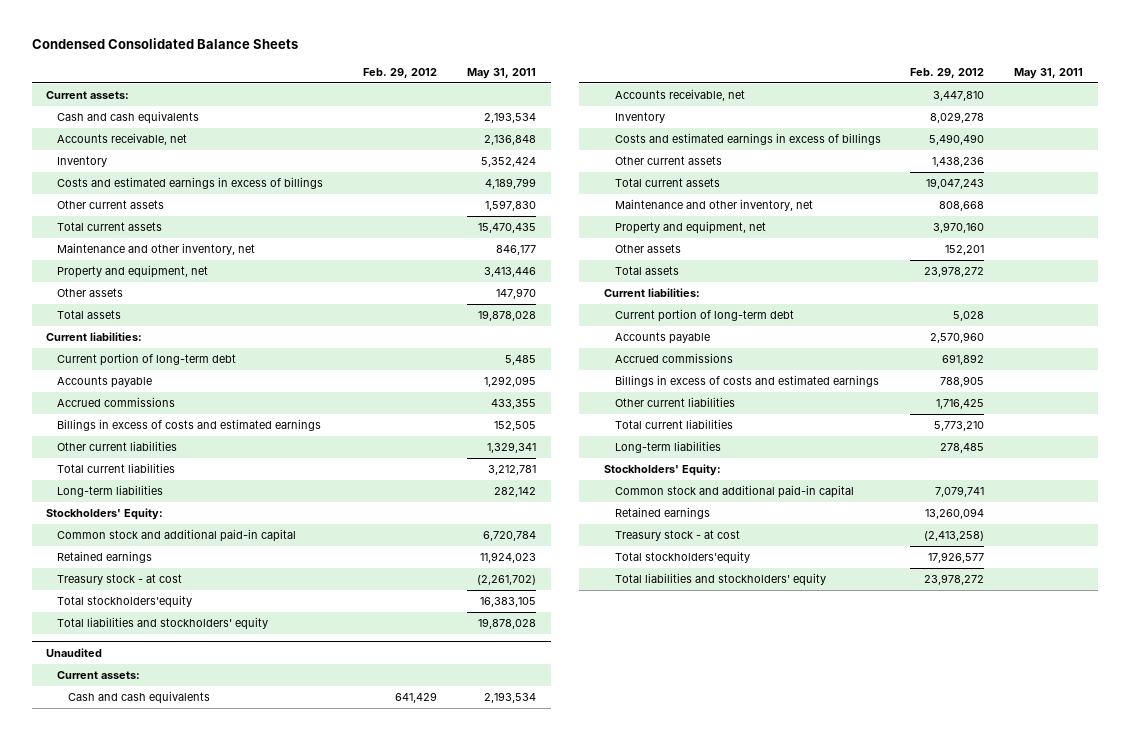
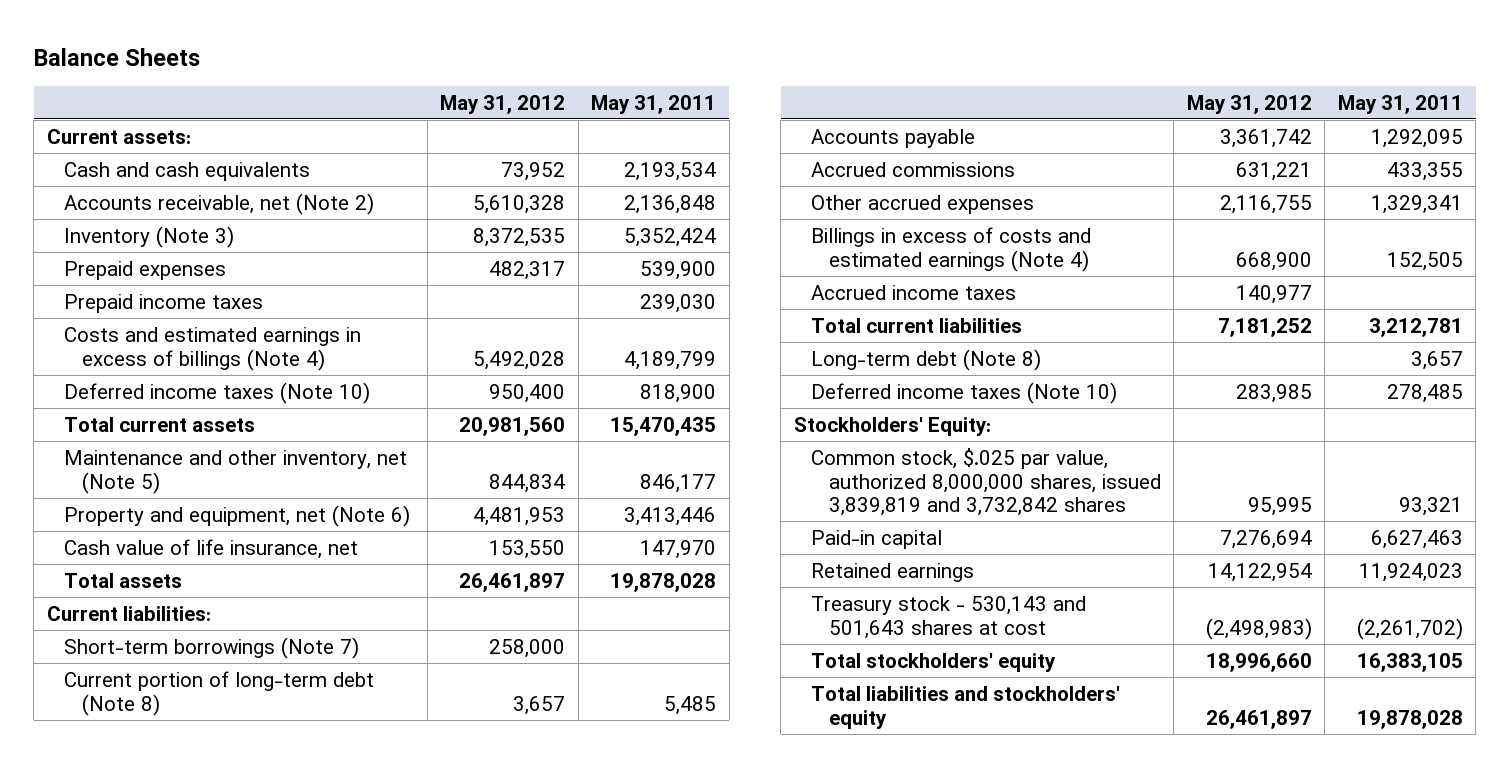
- Condensed Consolidated Balance Sheets
+ Balance Sheets
- | Feb. 29, 2012 | May 31, 2011
+ | May 31, 2012 | May 31, 2011
- Accounts receivable, net | | 2,136,848
- Inventory | | 5,352,424
- Costs and estimated earnings in excess of billings | | 4,189,799
- Other current assets | | 1,597,830
+ Accounts receivable, net (Note 2) | 5,610,328 | 2,136,848
+ Inventory (Note 3) | 8,372,535 | 5,352,424
+ Prepaid expenses | 482,317 | 539,900
+ Prepaid income taxes | | 239,030
+ Costs and estimated earnings in excess of billings (Note 4) | 5,492,028 | 4,189,799
+ Deferred income taxes (Note 10) | 950,400 | 818,900
- Maintenance and other inventory, net | | 846,177
- Property and equipment, net | | 3,413,446
- Other assets | | 147,970
+ Maintenance and other inventory, net (Note 5) | 844,834 | 846,177
+ Property and equipment, net (Note 6) | 4,481,953 | 3,413,446
+ Cash value of life insurance, net | 153,550 | 147,970
- Current portion of long-term debt | | 5,485
+ Short-term borrowings (Note 7) | 258,000 |
+ Current portion of long-term debt (Note 8) | 3,657 | 5,485
- Billings in excess of costs and estimated earnings | | 152,505
- Other current liabilities | | 1,329,341
+ Other accrued expenses | 2,116,755 | 1,329,341
+ Billings in excess of costs and estimated earnings (Note 4) | 668,900 | 152,505
+ Accrued income taxes | 140,977 |
- Long-term liabilities | | 282,142
+ Long-term debt (Note 8) | | 3,657
+ Deferred income taxes (Note 10) | 283,985 | 278,485
- Common stock and additional paid-in capital | | 6,720,784
+ Common stock, $.025 par value, authorized 8,000,000 shares, issued 3,839,819 and 3,732,842 shares | 95,995 | 93,321
+ Paid-in capital | 7,276,694 | 6,627,463
- Treasury stock - at cost | | (2,261,702)
- Total stockholders'equity | | 16,383,105
+ Treasury stock - 530,143 and 501,643 shares at cost | (2,498,983) | (2,261,702)
+ Total stockholders' equity | 18,996,660 | 16,383,105
- Unaudited
- Current assets:
- Cash and cash equivalents | 641,429 | 2,193,534
- Accounts receivable, net | 3,447,810 |
- Inventory | 8,029,278 |
- Costs and estimated earnings in excess of billings | 5,490,490 |
- Other current assets | 1,438,236 |
- Total current assets | 19,047,243 |
- Maintenance and other inventory, net | 808,668 |
- Property and equipment, net | 3,970,160 |
- Other assets | 152,201 |
- Total assets | 23,978,272 |
- Current liabilities:
- Current portion of long-term debt | 5,028 |
- Accounts payable | 2,570,960 |
- Accrued commissions | 691,892 |
- Billings in excess of costs and estimated earnings | 788,905 |
- Other current liabilities | 1,716,425 |
- Total current liabilities | 5,773,210 |
- Long-term liabilities | 278,485 |
- Stockholders' Equity:
- Common stock and additional paid-in capital | 7,079,741 |
- Retained earnings | 13,260,094 |
- Treasury stock - at cost | (2,413,258) |
- Total stockholders'equity | 17,926,577 |
- Total liabilities and stockholders' equity | 23,978,272 |

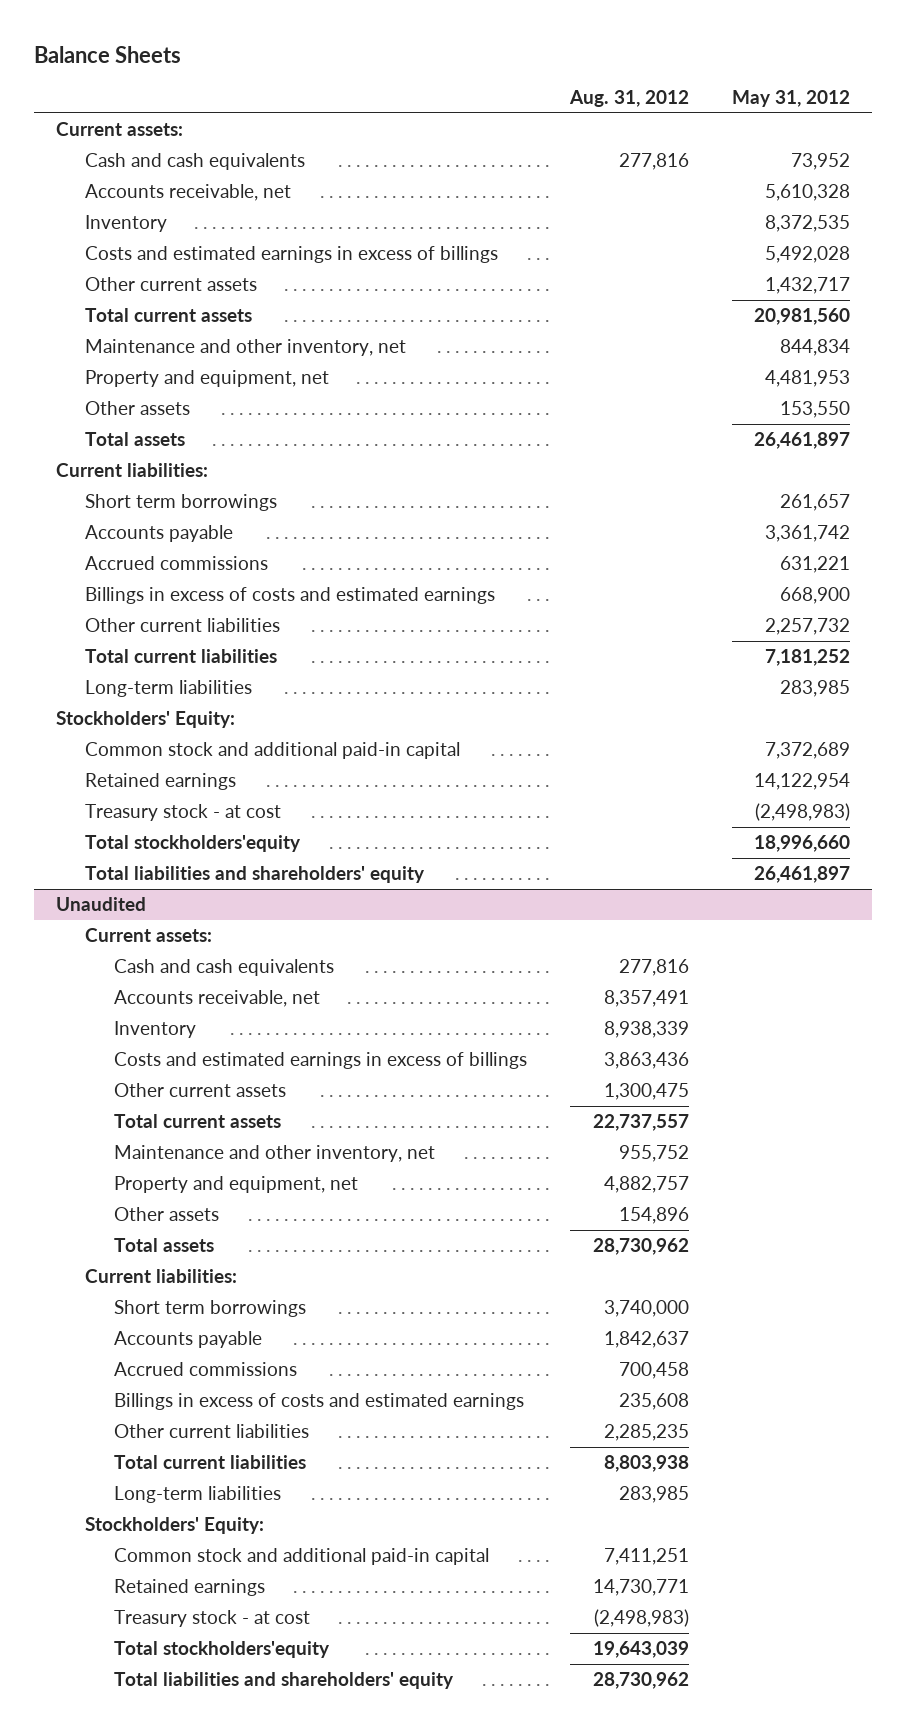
- | May 31, 2012 | May 31, 2011
+ | Aug. 31, 2012 | May 31, 2012
- Accounts receivable, net (Note 2) | 5,610,328 | 2,136,848
- Inventory (Note 3) | 8,372,535 | 5,352,424
- Prepaid expenses | 482,317 | 539,900
- Prepaid income taxes | | 239,030
- Costs and estimated earnings in excess of billings (Note 4) | 5,492,028 | 4,189,799
- Deferred income taxes (Note 10) | 950,400 | 818,900
+ Accounts receivable, net | | 5,610,328
+ Inventory | | 8,372,535
+ Costs and estimated earnings in excess of billings | | 5,492,028
+ Other current assets | | 1,432,717
- Maintenance and other inventory, net (Note 5) | 844,834 | 846,177
- Property and equipment, net (Note 6) | 4,481,953 | 3,413,446
- Cash value of life insurance, net | 153,550 | 147,970
+ Maintenance and other inventory, net | | 844,834
+ Property and equipment, net | | 4,481,953
+ Other assets | | 153,550
- Short-term borrowings (Note 7) | 258,000 |
- Current portion of long-term debt (Note 8) | 3,657 | 5,485
+ Short term borrowings | | 261,657
- Other accrued expenses | 2,116,755 | 1,329,341
- Billings in excess of costs and estimated earnings (Note 4) | 668,900 | 152,505
- Accrued income taxes | 140,977 |
+ Billings in excess of costs and estimated earnings | | 668,900
+ Other current liabilities | | 2,257,732
- Long-term debt (Note 8) | | 3,657
- Deferred income taxes (Note 10) | 283,985 | 278,485
+ Long-term liabilities | | 283,985
- Common stock, $.025 par value, authorized 8,000,000 shares, issued 3,839,819 and 3,732,842 shares | 95,995 | 93,321
- Paid-in capital | 7,276,694 | 6,627,463
+ Common stock and additional paid-in capital | | 7,372,689
- Treasury stock - 530,143 and 501,643 shares at cost | (2,498,983) | (2,261,702)
- Total stockholders' equity | 18,996,660 | 16,383,105
- Total liabilities and stockholders' equity | 26,461,897 | 19,878,028
+ Treasury stock - at cost | | (2,498,983)
+ Total stockholders'equity | | 18,996,660
+ Total liabilities and shareholders' equity | | 26,461,897
+ Unaudited
+ Current assets:
+ Cash and cash equivalents | 277,816 |
+ Accounts receivable, net | 8,357,491 |
+ Inventory | 8,938,339 |
+ Costs and estimated earnings in excess of billings | 3,863,436 |
+ Other current assets | 1,300,475 |
+ Total current assets | 22,737,557 |
+ Maintenance and other inventory, net | 955,752 |
+ Property and equipment, net | 4,882,757 |
+ Other assets | 154,896 |
+ Total assets | 28,730,962 |
+ Current liabilities:
+ Short term borrowings | 3,740,000 |
+ Accounts payable | 1,842,637 |
+ Accrued commissions | 700,458 |
+ Billings in excess of costs and estimated earnings | 235,608 |
+ Other current liabilities | 2,285,235 |
+ Total current liabilities | 8,803,938 |
+ Long-term liabilities | 283,985 |
+ Stockholders' Equity:
+ Common stock and additional paid-in capital | 7,411,251 |
+ Retained earnings | 14,730,771 |
+ Treasury stock - at cost | (2,498,983) |
+ Total stockholders'equity | 19,643,039 |
+ Total liabilities and shareholders' equity | 28,730,962 |

